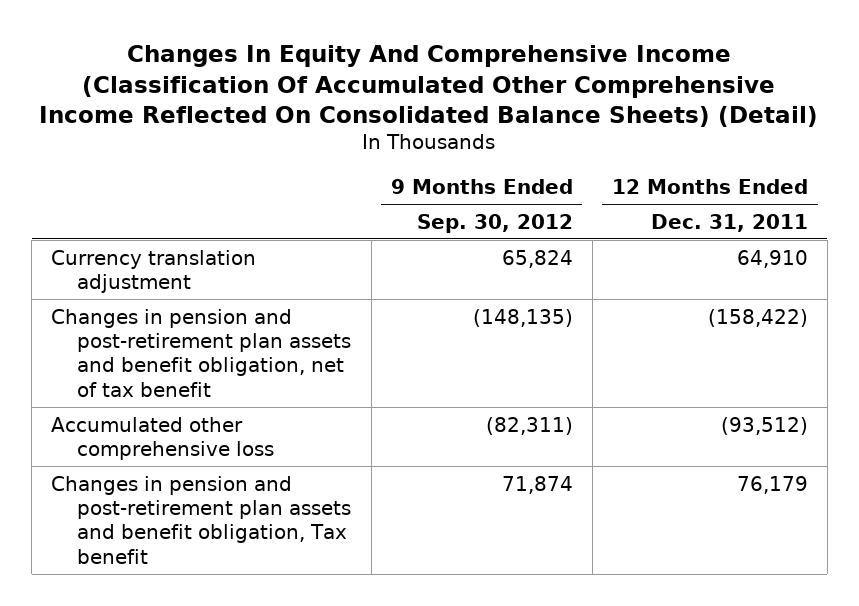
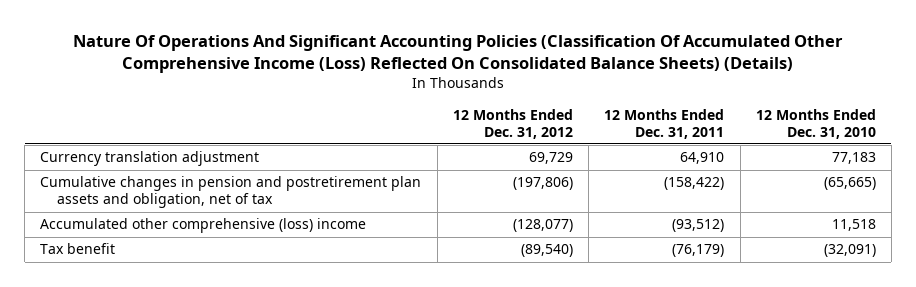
- Changes In Equity And Comprehensive Income (Classification Of Accumulated Other Comprehensive Income Reflected On Consolidated Balance Sheets) (Detail)
+ Nature Of Operations And Significant Accounting Policies (Classification Of Accumulated Other Comprehensive Income (Loss) Reflected On Consolidated Balance Sheets) (Details)
- | 9 Months Ended Sep. 30, 2012 | 12 Months Ended Dec. 31, 2011
+ | 12 Months Ended Dec. 31, 2012 | 12 Months Ended Dec. 31, 2011 | 12 Months Ended Dec. 31, 2010
- Changes in pension and post-retirement plan assets and benefit obligation, net of tax benefit | (148,135) | (158,422)
- Accumulated other comprehensive loss | (82,311) | (93,512)
- Changes in pension and post-retirement plan assets and benefit obligation, Tax benefit | 71,874 | 76,179
+ Cumulative changes in pension and postretirement plan assets and obligation, net of tax | (197,806) | (158,422) | (65,665)
+ Accumulated other comprehensive (loss) income | (128,077) | (93,512) | 11,518
+ Tax benefit | (89,540) | (76,179) | (32,091)

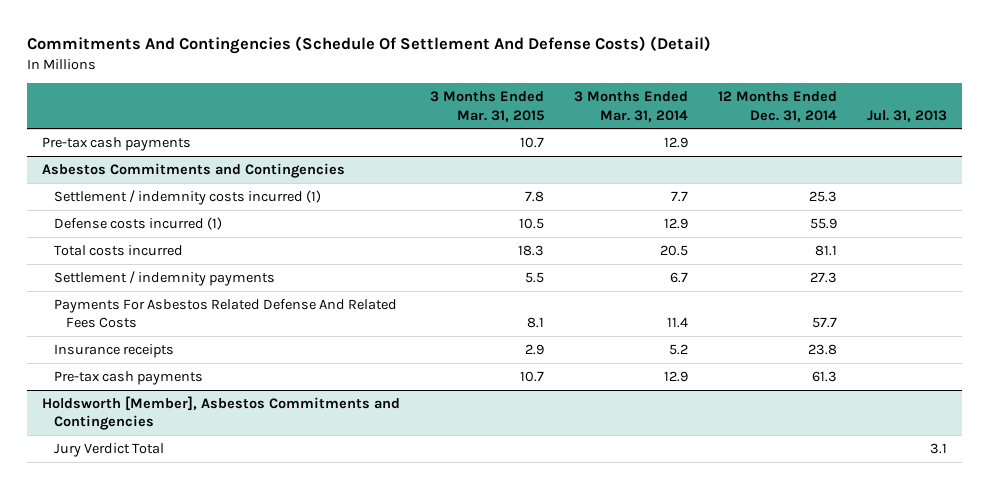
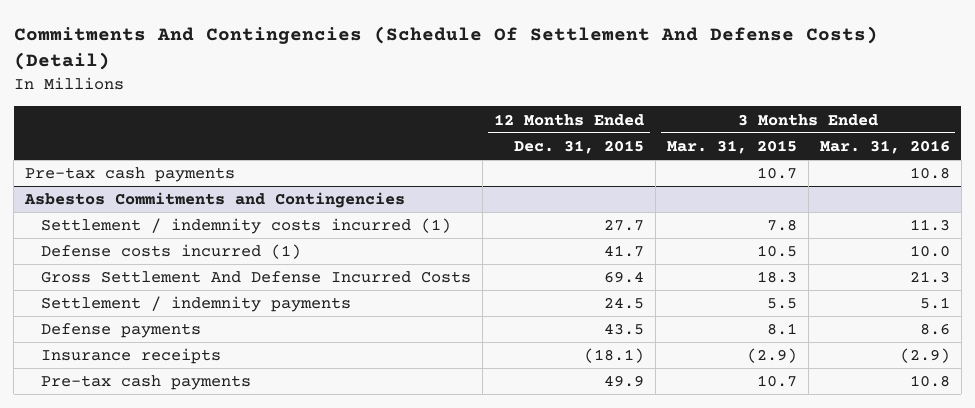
- | 3 Months Ended Mar. 31, 2015 | 3 Months Ended Mar. 31, 2014 | 12 Months Ended Dec. 31, 2014 | Jul. 31, 2013
+ | 12 Months Ended Dec. 31, 2015 | 3 Months Ended Mar. 31, 2015 | 3 Months Ended Mar. 31, 2016
@ Asbestos Commitments and Contingencies
- Total costs incurred | 18.3 | 20.5 | 81.1 |
+ Gross Settlement And Defense Incurred Costs | 69.4 | 18.3 | 21.3
- Payments For Asbestos Related Defense And Related Fees Costs | 8.1 | 11.4 | 57.7 |
- Insurance receipts | 2.9 | 5.2 | 23.8 |
+ Defense payments | 43.5 | 8.1 | 8.6
+ Insurance receipts | (18.1) | (2.9) | (2.9)
- Holdsworth [Member], Asbestos Commitments and Contingencies
- Jury Verdict Total | | | | 3.1

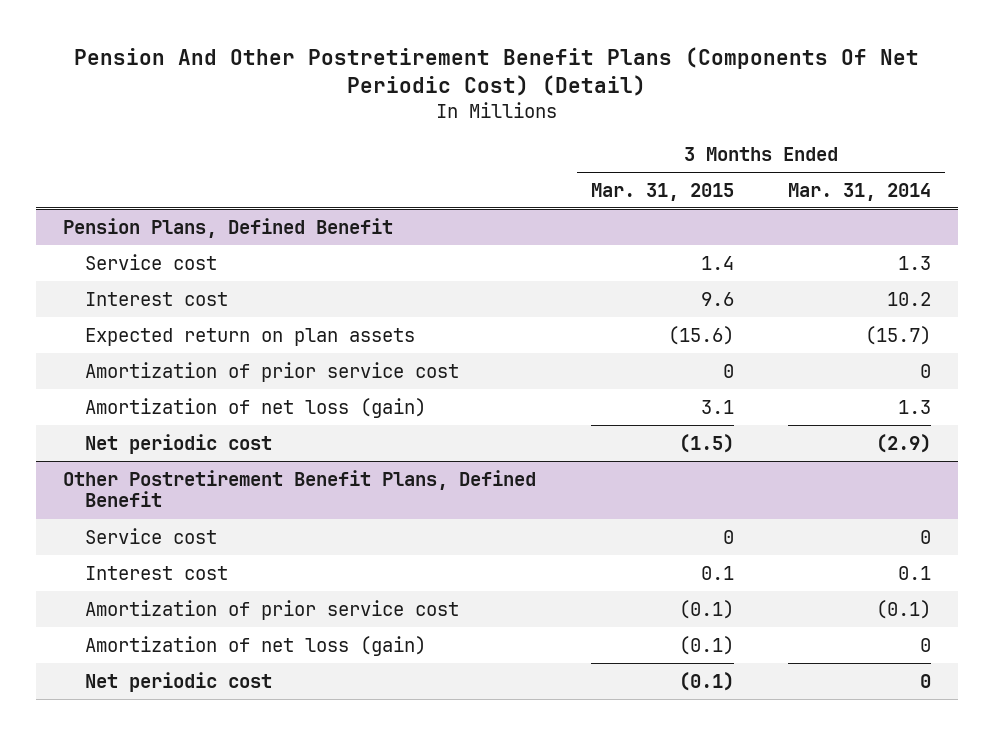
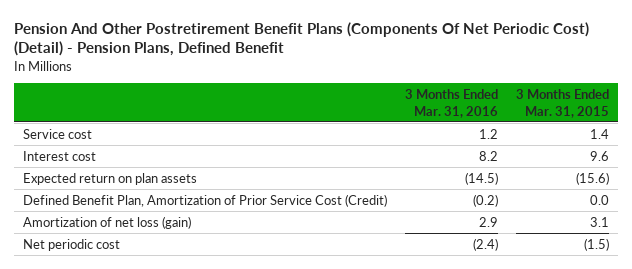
- Pension And Other Postretirement Benefit Plans (Components Of Net Periodic Cost) (Detail)
+ Pension And Other Postretirement Benefit Plans (Components Of Net Periodic Cost) (Detail) - Pension Plans, Defined Benefit
- | 3 Months Ended Mar. 31, 2015 | 3 Months Ended Mar. 31, 2014
+ | 3 Months Ended Mar. 31, 2016 | 3 Months Ended Mar. 31, 2015
- Pension Plans, Defined Benefit
- Amortization of prior service cost | 0 | 0
+ Defined Benefit Plan, Amortization of Prior Service Cost (Credit) | (0.2) | 0.0
- Other Postretirement Benefit Plans, Defined Benefit
- Service cost | 0 | 0
- Interest cost | 0.1 | 0.1
- Amortization of prior service cost | (0.1) | (0.1)
- Amortization of net loss (gain) | (0.1) | 0
- Net periodic cost | (0.1) | 0

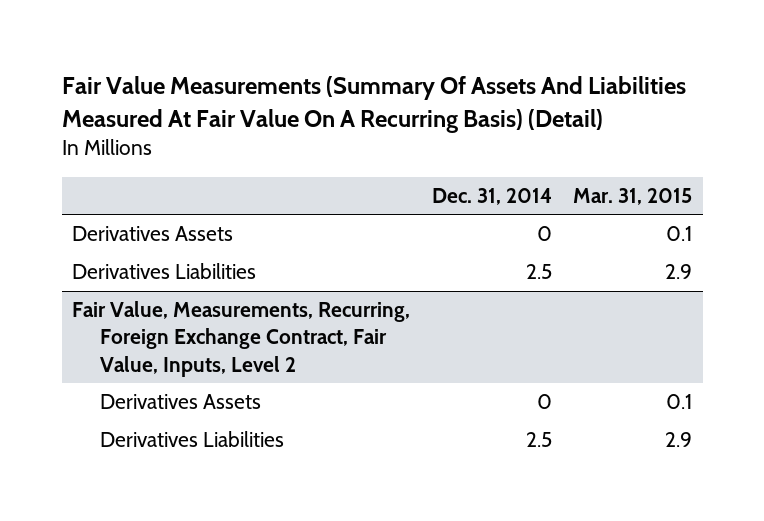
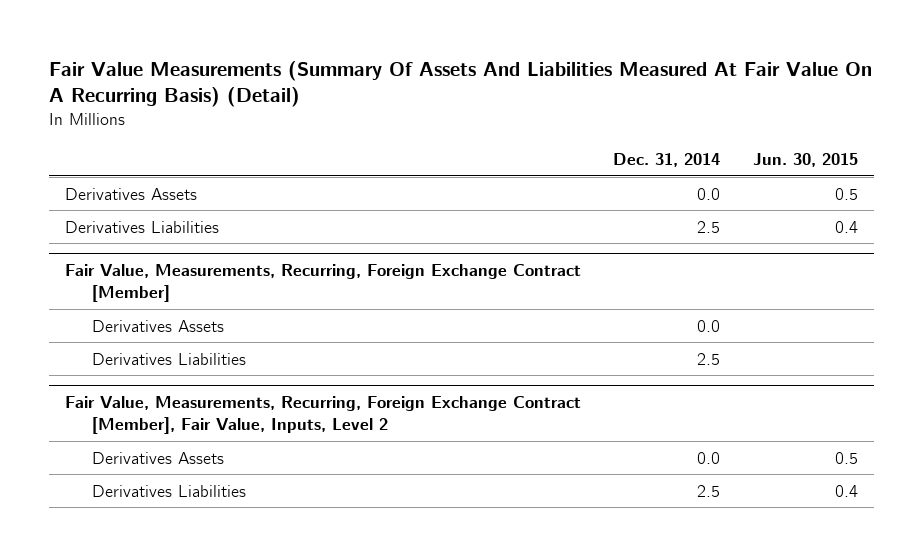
- | Dec. 31, 2014 | Mar. 31, 2015
+ | Dec. 31, 2014 | Jun. 30, 2015
- Derivatives Assets | 0 | 0.1
+ Derivatives Assets | 0.0 | 0.5
- Fair Value, Measurements, Recurring, Foreign Exchange Contract, Fair Value, Inputs, Level 2
- Derivatives Assets | 0 | 0.1
+ Fair Value, Measurements, Recurring, Foreign Exchange Contract [Member]
+ Derivatives Assets | 0.0 |
+ Fair Value, Measurements, Recurring, Foreign Exchange Contract [Member], Fair Value, Inputs, Level 2
+ Derivatives Assets | 0.0 | 0.5
+ Derivatives Liabilities | 2.5 | 0.4

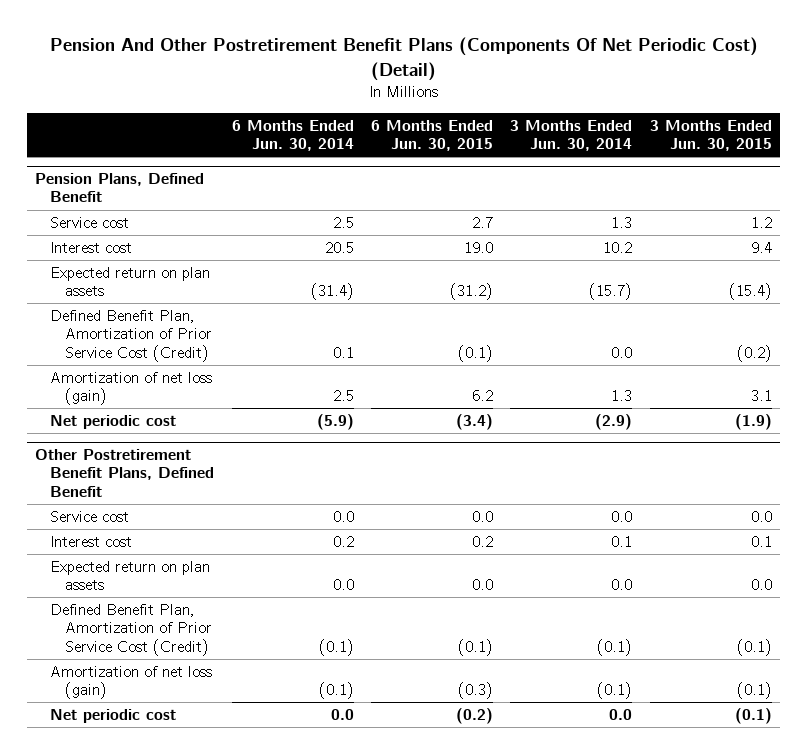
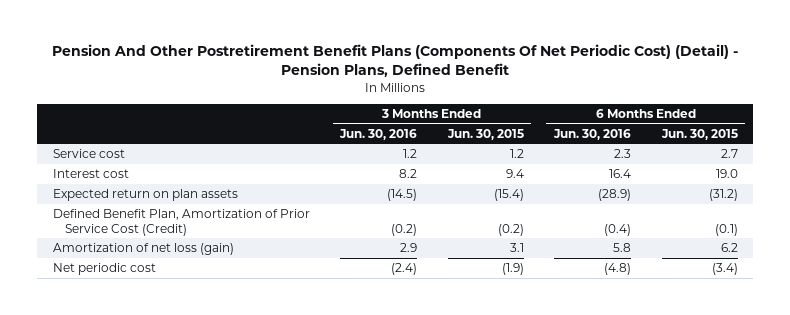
- Pension And Other Postretirement Benefit Plans (Components Of Net Periodic Cost) (Detail)
+ Pension And Other Postretirement Benefit Plans (Components Of Net Periodic Cost) (Detail) - Pension Plans, Defined Benefit
- | 6 Months Ended Jun. 30, 2014 | 6 Months Ended Jun. 30, 2015 | 3 Months Ended Jun. 30, 2014 | 3 Months Ended Jun. 30, 2015
+ | 3 Months Ended Jun. 30, 2016 | 3 Months Ended Jun. 30, 2015 | 6 Months Ended Jun. 30, 2016 | 6 Months Ended Jun. 30, 2015
- Pension Plans, Defined Benefit
- Other Postretirement Benefit Plans, Defined Benefit
- Service cost | 0.0 | 0.0 | 0.0 | 0.0
- Interest cost | 0.2 | 0.2 | 0.1 | 0.1
- Expected return on plan assets | 0.0 | 0.0 | 0.0 | 0.0
- Defined Benefit Plan, Amortization of Prior Service Cost (Credit) | (0.1) | (0.1) | (0.1) | (0.1)
- Amortization of net loss (gain) | (0.1) | (0.3) | (0.1) | (0.1)
- Net periodic cost | 0.0 | (0.2) | 0.0 | (0.1)

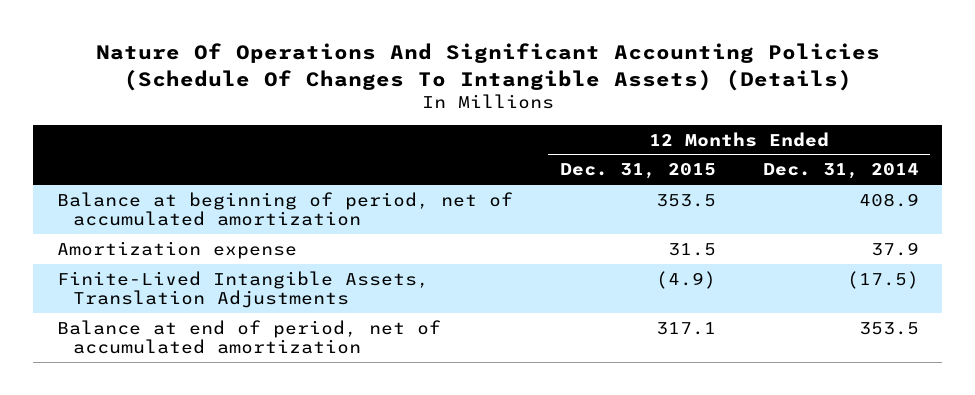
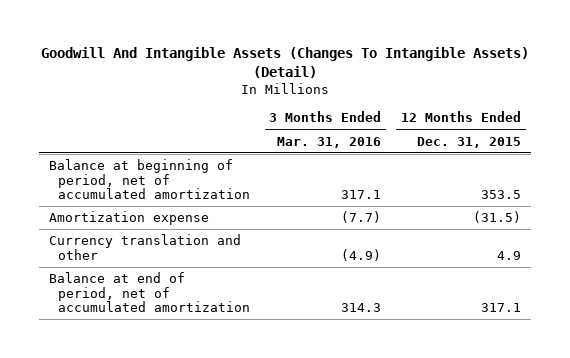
- Nature Of Operations And Significant Accounting Policies (Schedule Of Changes To Intangible Assets) (Details)
+ Goodwill And Intangible Assets (Changes To Intangible Assets) (Detail)
- | 12 Months Ended Dec. 31, 2015 | 12 Months Ended Dec. 31, 2014
+ | 3 Months Ended Mar. 31, 2016 | 12 Months Ended Dec. 31, 2015
- Amortization expense | 31.5 | 37.9
- Finite-Lived Intangible Assets, Translation Adjustments | (4.9) | (17.5)
+ Amortization expense | (7.7) | (31.5)
+ Currency translation and other | (4.9) | 4.9

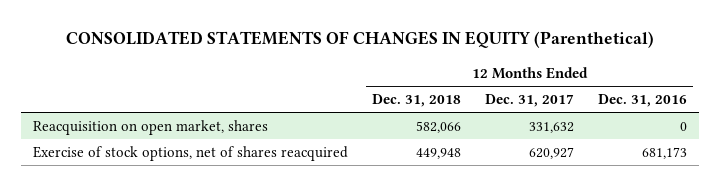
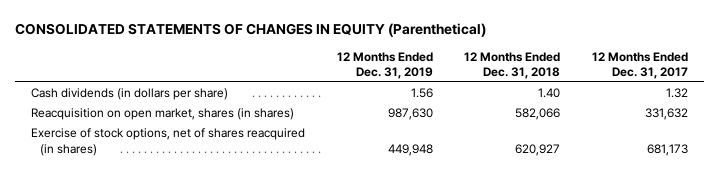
- | 12 Months Ended Dec. 31, 2018 | 12 Months Ended Dec. 31, 2017 | 12 Months Ended Dec. 31, 2016
+ | 12 Months Ended Dec. 31, 2019 | 12 Months Ended Dec. 31, 2018 | 12 Months Ended Dec. 31, 2017
- Reacquisition on open market, shares | 582,066 | 331,632 | 0
- Exercise of stock options, net of shares reacquired | 449,948 | 620,927 | 681,173
+ Cash dividends (in dollars per share) | 1.56 | 1.40 | 1.32
+ Reacquisition on open market, shares (in shares) | 987,630 | 582,066 | 331,632
+ Exercise of stock options, net of shares reacquired (in shares) | 449,948 | 620,927 | 681,173

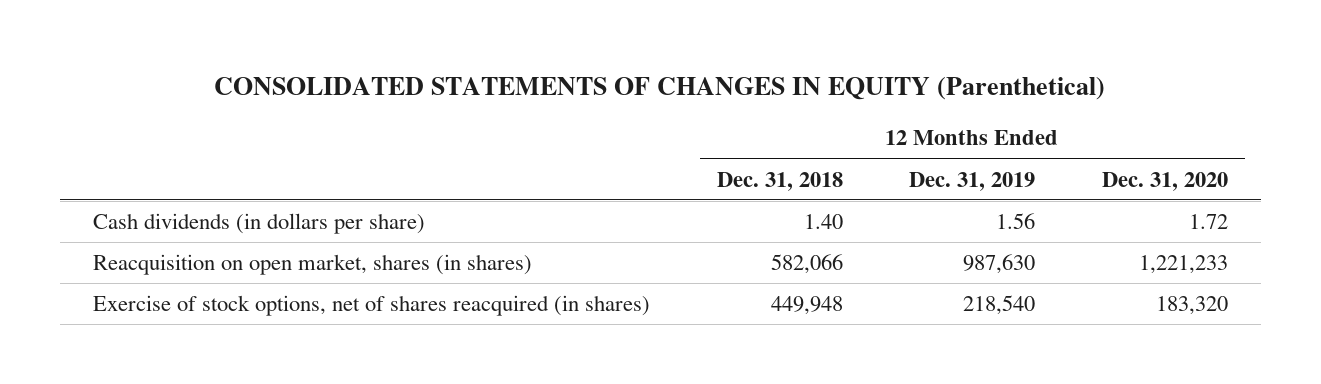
- | 12 Months Ended Dec. 31, 2019 | 12 Months Ended Dec. 31, 2018 | 12 Months Ended Dec. 31, 2017
+ | 12 Months Ended Dec. 31, 2018 | 12 Months Ended Dec. 31, 2019 | 12 Months Ended Dec. 31, 2020
- Exercise of stock options, net of shares reacquired (in shares) | 449,948 | 620,927 | 681,173
+ Exercise of stock options, net of shares reacquired (in shares) | 449,948 | 218,540 | 183,320

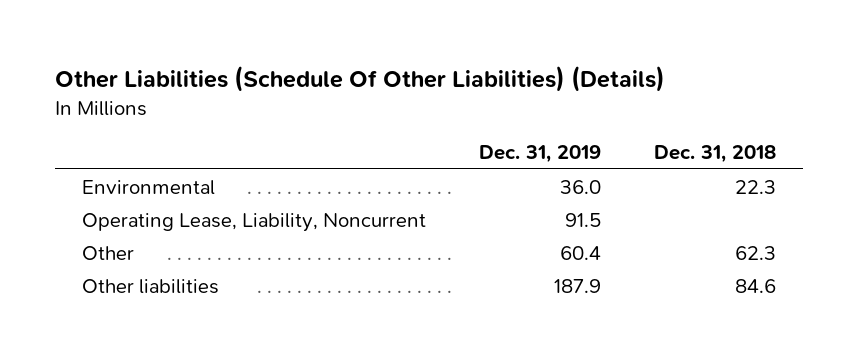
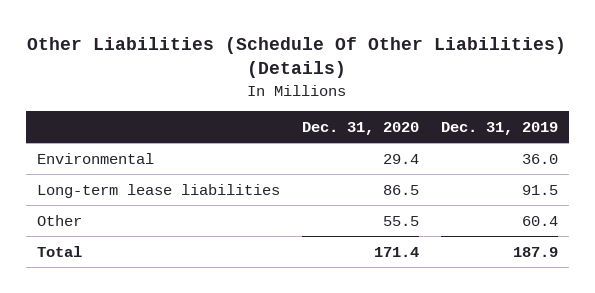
- | Dec. 31, 2019 | Dec. 31, 2018
+ | Dec. 31, 2020 | Dec. 31, 2019
- Operating Lease, Liability, Noncurrent | 91.5 |
+ Long-term lease liabilities | 86.5 | 91.5
- Other liabilities | 187.9 | 84.6
+ Total | 171.4 | 187.9

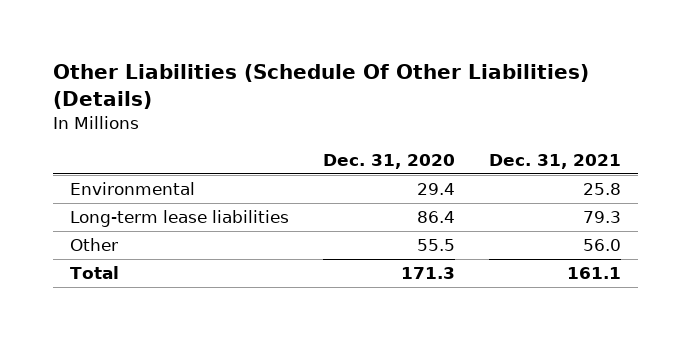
- | Dec. 31, 2020 | Dec. 31, 2019
+ | Dec. 31, 2020 | Dec. 31, 2021
- Long-term lease liabilities | 86.5 | 91.5
+ Long-term lease liabilities | 86.4 | 79.3
- Total | 171.4 | 187.9
+ Total | 171.3 | 161.1

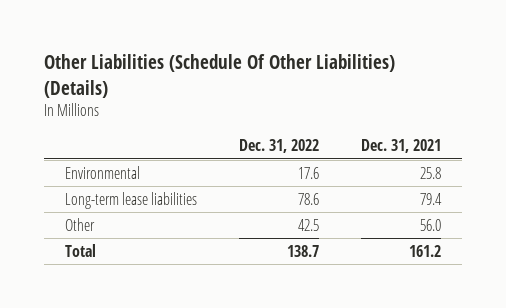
- | Dec. 31, 2020 | Dec. 31, 2021
+ | Dec. 31, 2022 | Dec. 31, 2021
- Long-term lease liabilities | 86.4 | 79.3
+ Long-term lease liabilities | 78.6 | 79.4
- Total | 171.3 | 161.1
+ Total | 138.7 | 161.2

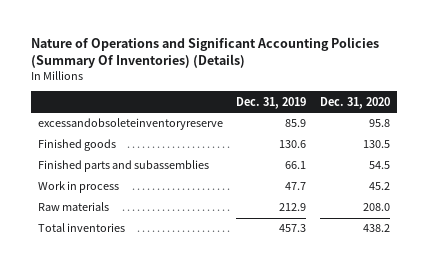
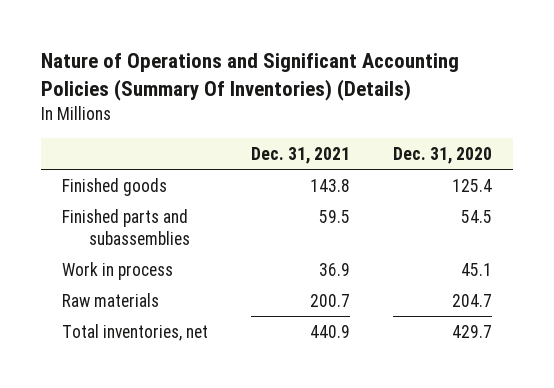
- | Dec. 31, 2019 | Dec. 31, 2020
+ | Dec. 31, 2021 | Dec. 31, 2020
- excessandobsoleteinventoryreserve | 85.9 | 95.8
- Finished goods | 130.6 | 130.5
+ Finished goods | 143.8 | 125.4
- Work in process | 47.7 | 45.2
- Raw materials | 212.9 | 208.0
- Total inventories | 457.3 | 438.2
+ Work in process | 36.9 | 45.1
+ Raw materials | 200.7 | 204.7
+ Total inventories, net | 440.9 | 429.7

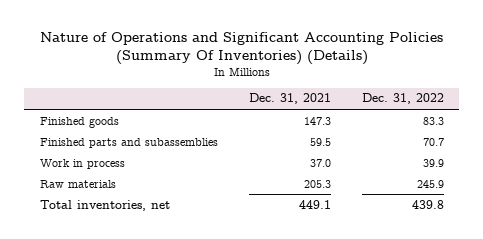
- | Dec. 31, 2021 | Dec. 31, 2020
+ | Dec. 31, 2021 | Dec. 31, 2022
- Finished goods | 143.8 | 125.4
+ Finished goods | 147.3 | 83.3
- Work in process | 36.9 | 45.1
- Raw materials | 200.7 | 204.7
- Total inventories, net | 440.9 | 429.7
+ Work in process | 37.0 | 39.9
+ Raw materials | 205.3 | 245.9
+ Total inventories, net | 449.1 | 439.8

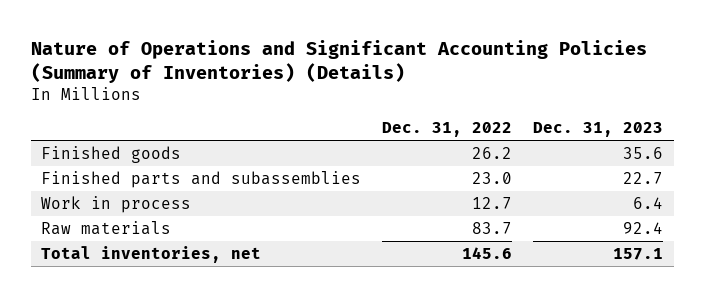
- Nature of Operations and Significant Accounting Policies (Summary Of Inventories) (Details)
+ Nature of Operations and Significant Accounting Policies (Summary of Inventories) (Details)
- | Dec. 31, 2021 | Dec. 31, 2022
+ | Dec. 31, 2022 | Dec. 31, 2023
- Finished goods | 147.3 | 83.3
- Finished parts and subassemblies | 59.5 | 70.7
- Work in process | 37.0 | 39.9
- Raw materials | 205.3 | 245.9
- Total inventories, net | 449.1 | 439.8
+ Finished goods | 26.2 | 35.6
+ Finished parts and subassemblies | 23.0 | 22.7
+ Work in process | 12.7 | 6.4
+ Raw materials | 83.7 | 92.4
+ Total inventories, net | 145.6 | 157.1

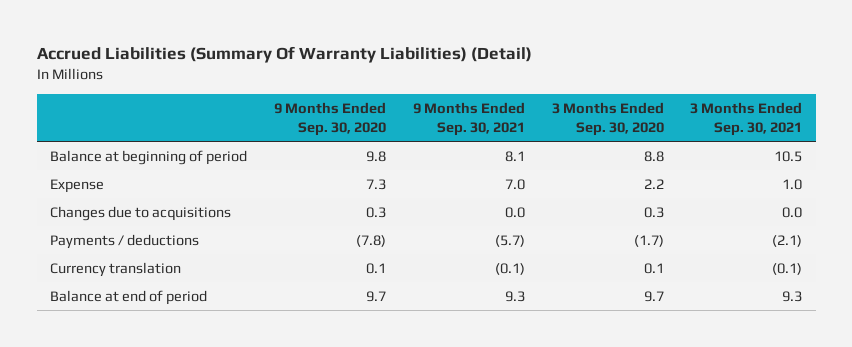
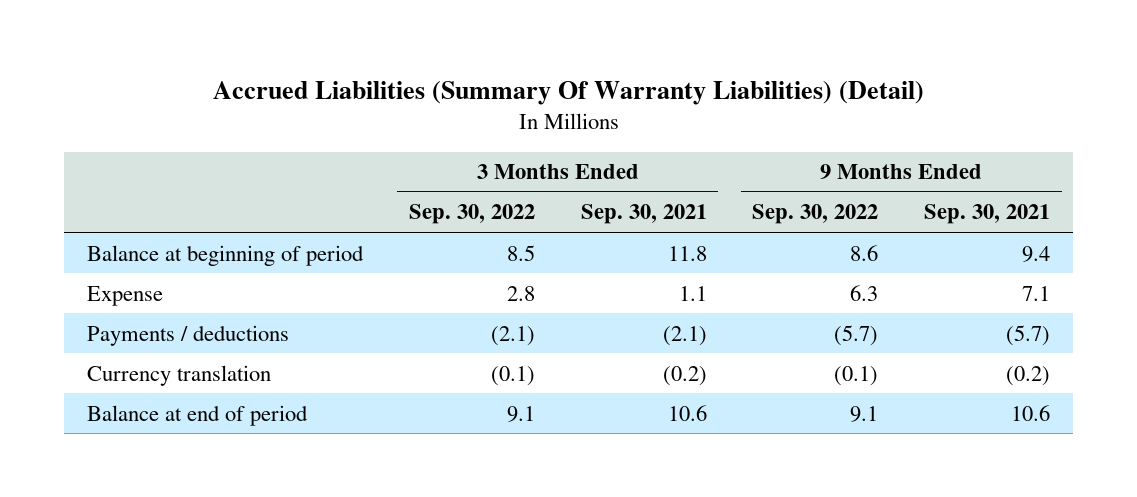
- | 9 Months Ended Sep. 30, 2020 | 9 Months Ended Sep. 30, 2021 | 3 Months Ended Sep. 30, 2020 | 3 Months Ended Sep. 30, 2021
+ | 3 Months Ended Sep. 30, 2022 | 3 Months Ended Sep. 30, 2021 | 9 Months Ended Sep. 30, 2022 | 9 Months Ended Sep. 30, 2021
- Balance at beginning of period | 9.8 | 8.1 | 8.8 | 10.5
- Expense | 7.3 | 7.0 | 2.2 | 1.0
- Changes due to acquisitions | 0.3 | 0.0 | 0.3 | 0.0
+ Balance at beginning of period | 8.5 | 11.8 | 8.6 | 9.4
+ Expense | 2.8 | 1.1 | 6.3 | 7.1
- Currency translation | 0.1 | (0.1) | 0.1 | (0.1)
- Balance at end of period | 9.7 | 9.3 | 9.7 | 9.3
+ Currency translation | (0.1) | (0.2) | (0.1) | (0.2)
+ Balance at end of period | 9.1 | 10.6 | 9.1 | 10.6

